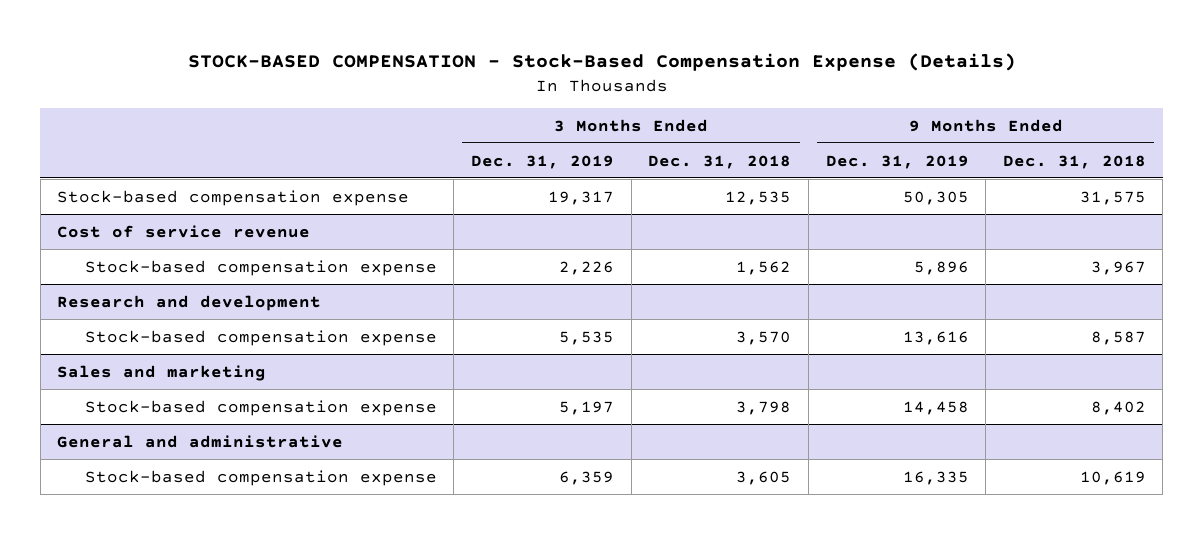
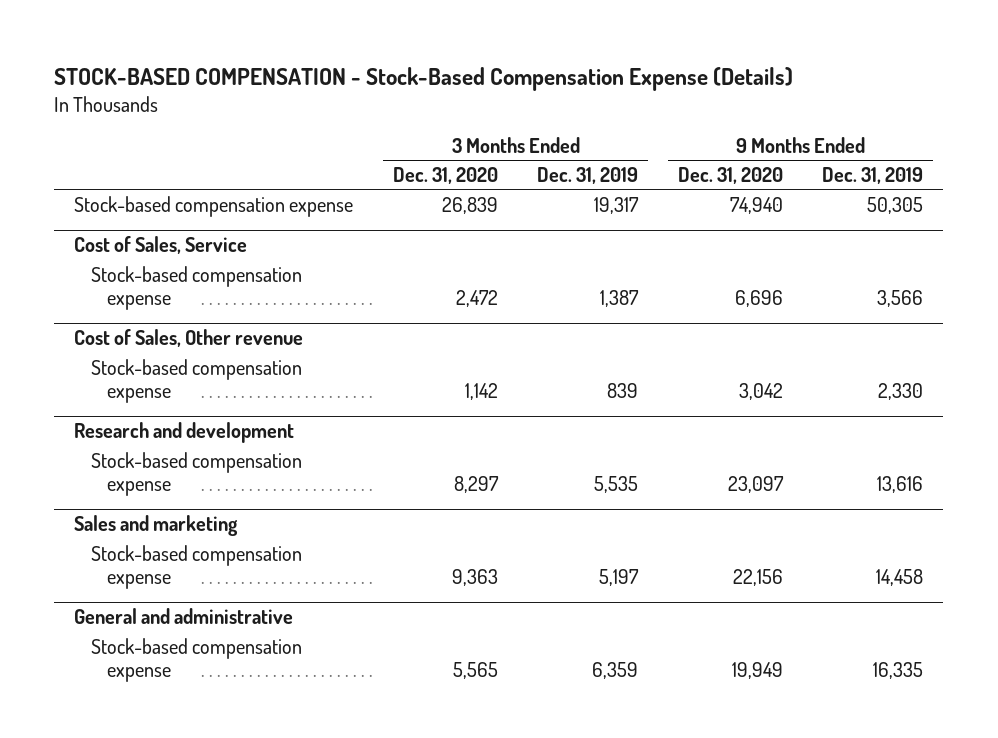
- | 3 Months Ended Dec. 31, 2019 | 3 Months Ended Dec. 31, 2018 | 9 Months Ended Dec. 31, 2019 | 9 Months Ended Dec. 31, 2018
+ | 3 Months Ended Dec. 31, 2020 | 3 Months Ended Dec. 31, 2019 | 9 Months Ended Dec. 31, 2020 | 9 Months Ended Dec. 31, 2019
- Cost of service revenue
- Stock-based compensation expense | 2,226 | 1,562 | 5,896 | 3,967
+ Cost of Sales, Service
+ Stock-based compensation expense | 2,472 | 1,387 | 6,696 | 3,566
+ Cost of Sales, Other revenue
+ Stock-based compensation expense | 1,142 | 839 | 3,042 | 2,330

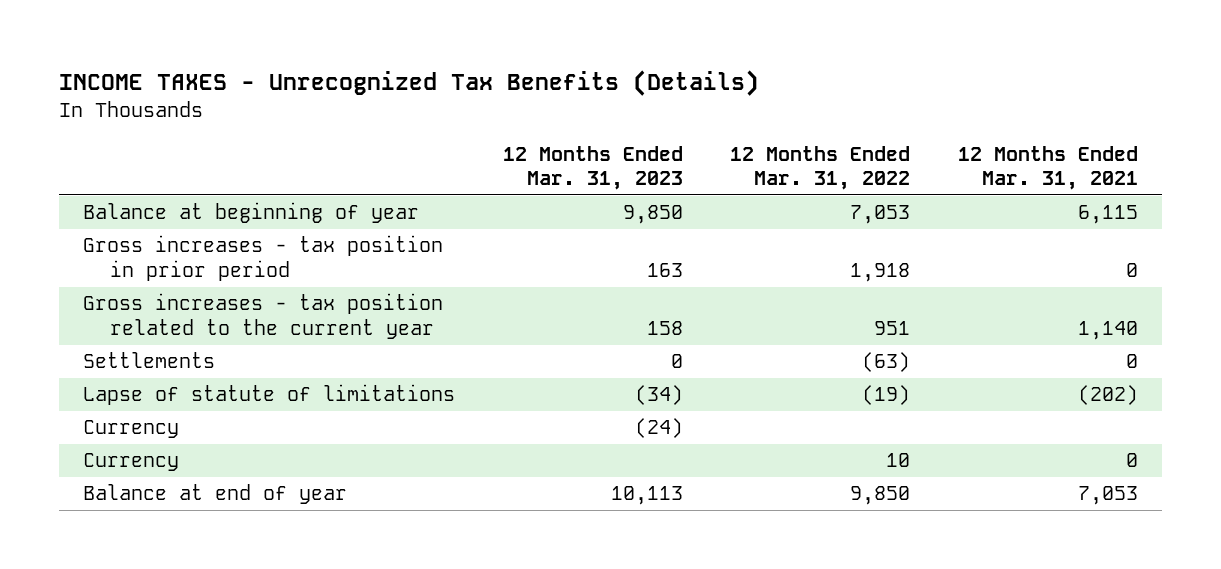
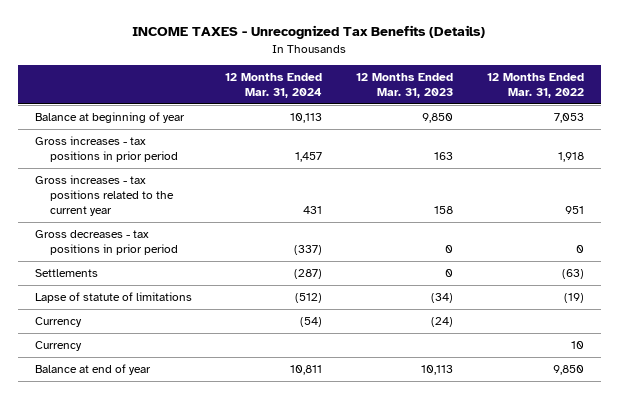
- | 12 Months Ended Mar. 31, 2023 | 12 Months Ended Mar. 31, 2022 | 12 Months Ended Mar. 31, 2021
+ | 12 Months Ended Mar. 31, 2024 | 12 Months Ended Mar. 31, 2023 | 12 Months Ended Mar. 31, 2022
- Gross increases - tax position in prior period | 163 | 1,918 | 0
- Gross increases - tax position related to the current year | 158 | 951 | 1,140
+ Gross increases - tax positions in prior period | 1,457 | 163 | 1,918
+ Gross increases - tax positions related to the current year | 431 | 158 | 951
+ Gross decreases - tax positions in prior period | (337) | 0 | 0

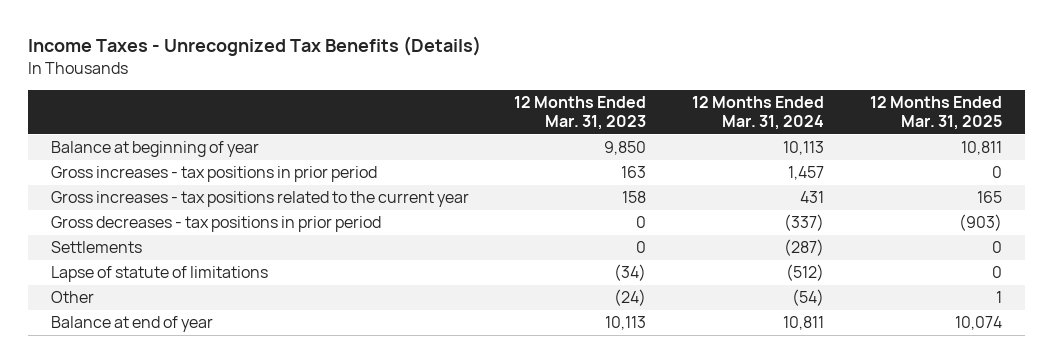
- INCOME TAXES - Unrecognized Tax Benefits (Details)
+ Income Taxes - Unrecognized Tax Benefits (Details)
- | 12 Months Ended Mar. 31, 2024 | 12 Months Ended Mar. 31, 2023 | 12 Months Ended Mar. 31, 2022
+ | 12 Months Ended Mar. 31, 2023 | 12 Months Ended Mar. 31, 2024 | 12 Months Ended Mar. 31, 2025
- Currency | (54) | (24) |
- Currency | | | 10
+ Other | (24) | (54) | 1

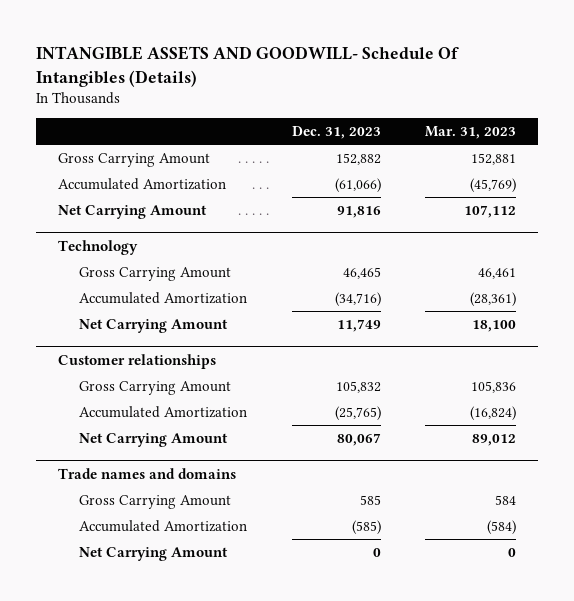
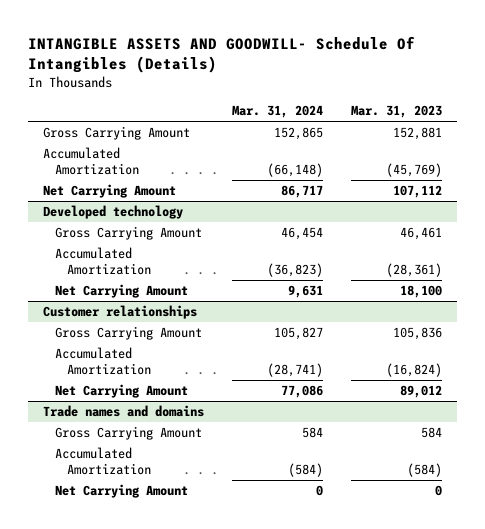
- | Dec. 31, 2023 | Mar. 31, 2023
+ | Mar. 31, 2024 | Mar. 31, 2023
- Technology
+ Developed technology

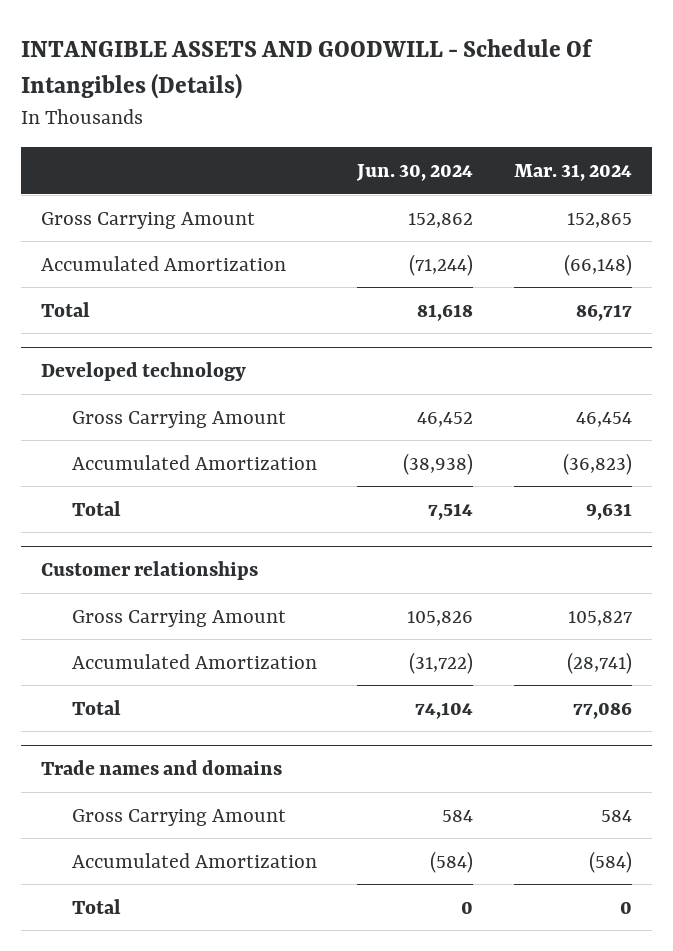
- INTANGIBLE ASSETS AND GOODWILL- Schedule Of Intangibles (Details)
+ INTANGIBLE ASSETS AND GOODWILL - Schedule Of Intangibles (Details)
- | Mar. 31, 2024 | Mar. 31, 2023
+ | Jun. 30, 2024 | Mar. 31, 2024
- Net Carrying Amount | 86,717 | 107,112
+ Total | 81,618 | 86,717
@ Developed technology
- Net Carrying Amount | 9,631 | 18,100
+ Total | 7,514 | 9,631
@ Customer relationships
- Net Carrying Amount | 77,086 | 89,012
+ Total | 74,104 | 77,086
@ Trade names and domains
- Net Carrying Amount | 0 | 0
+ Total | 0 | 0

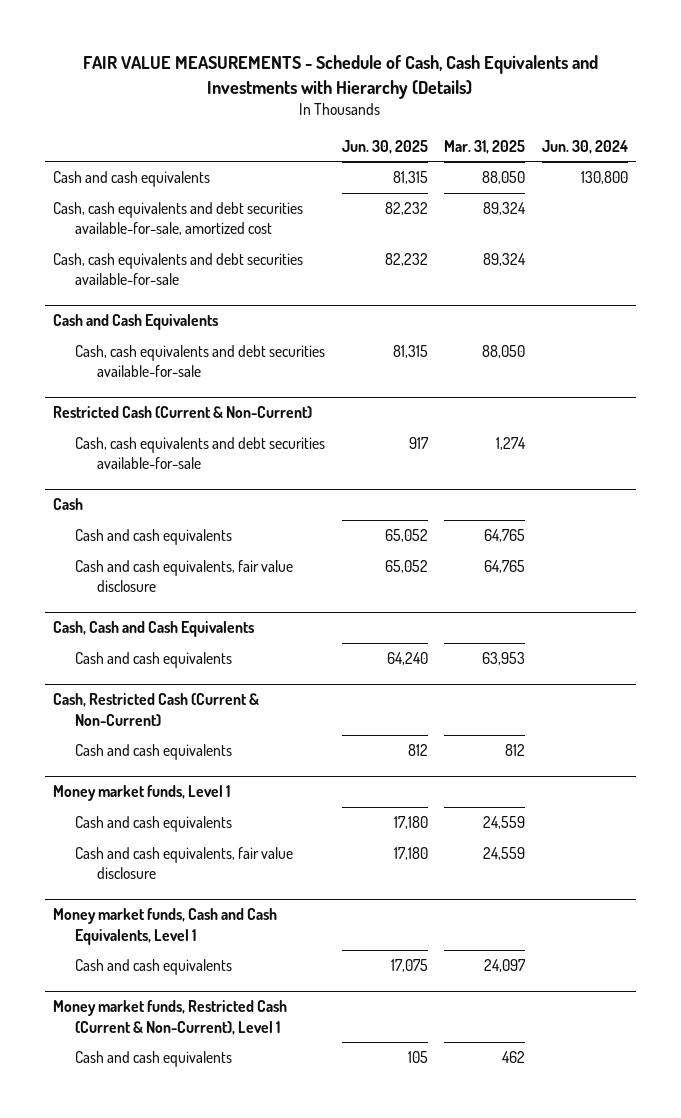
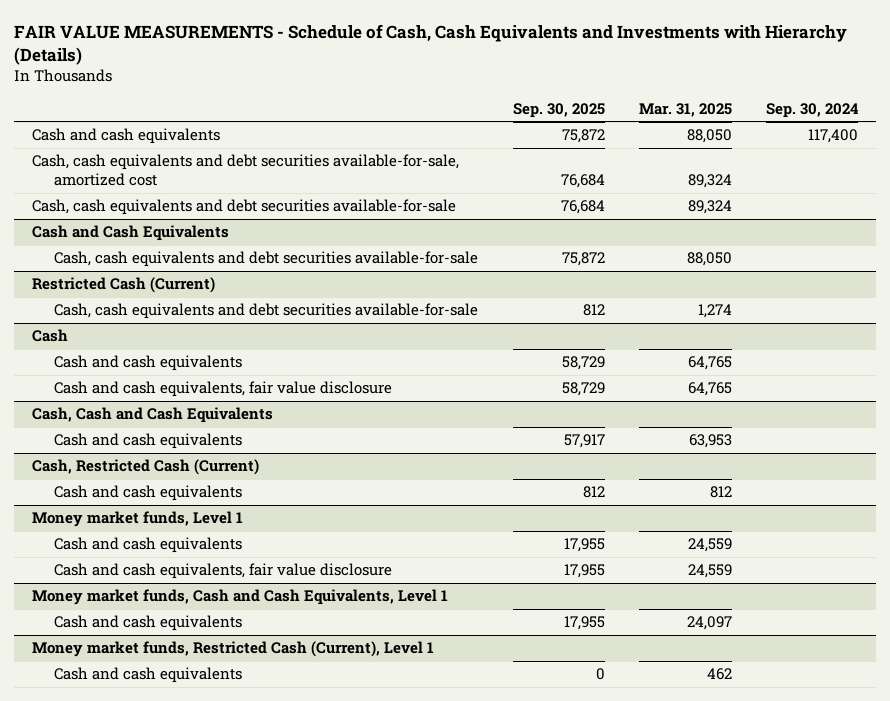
- | Jun. 30, 2025 | Mar. 31, 2025 | Jun. 30, 2024
+ | Sep. 30, 2025 | Mar. 31, 2025 | Sep. 30, 2024
- Restricted Cash (Current & Non-Current)
+ Restricted Cash (Current)
- Cash, Restricted Cash (Current & Non-Current)
+ Cash, Restricted Cash (Current)
- Money market funds, Restricted Cash (Current & Non-Current), Level 1
+ Money market funds, Restricted Cash (Current), Level 1

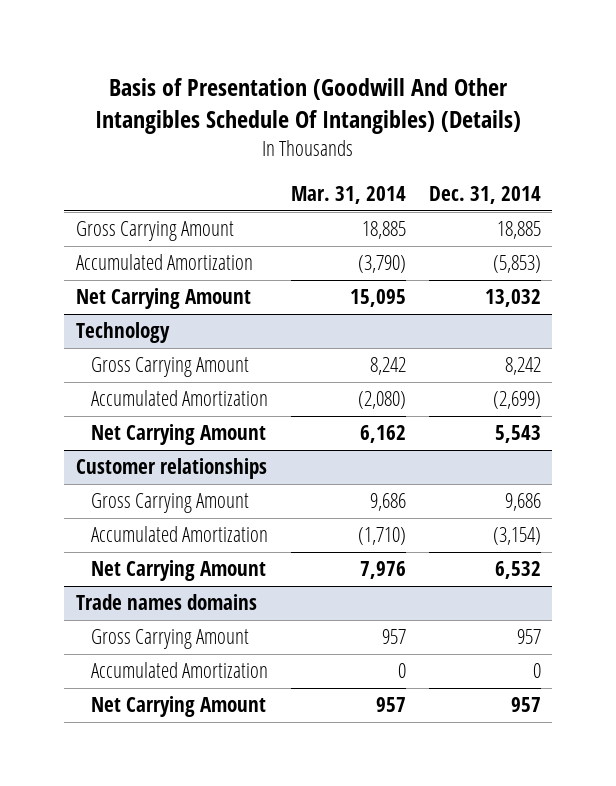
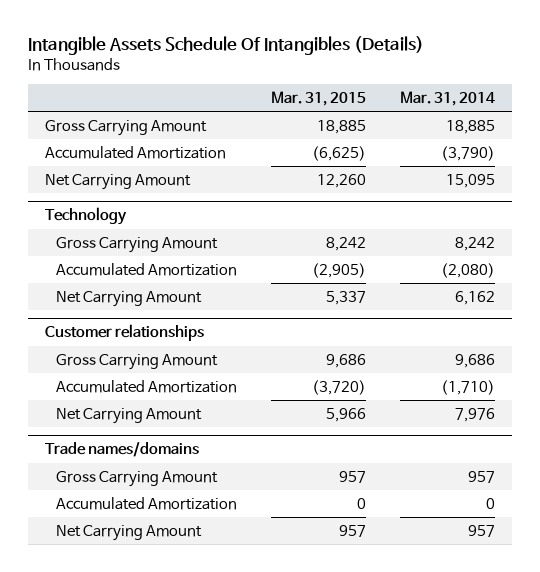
- Basis of Presentation (Goodwill And Other Intangibles Schedule Of Intangibles) (Details)
+ Intangible Assets Schedule Of Intangibles (Details)
- | Mar. 31, 2014 | Dec. 31, 2014
+ | Mar. 31, 2015 | Mar. 31, 2014
- Trade names domains
+ Trade names/domains

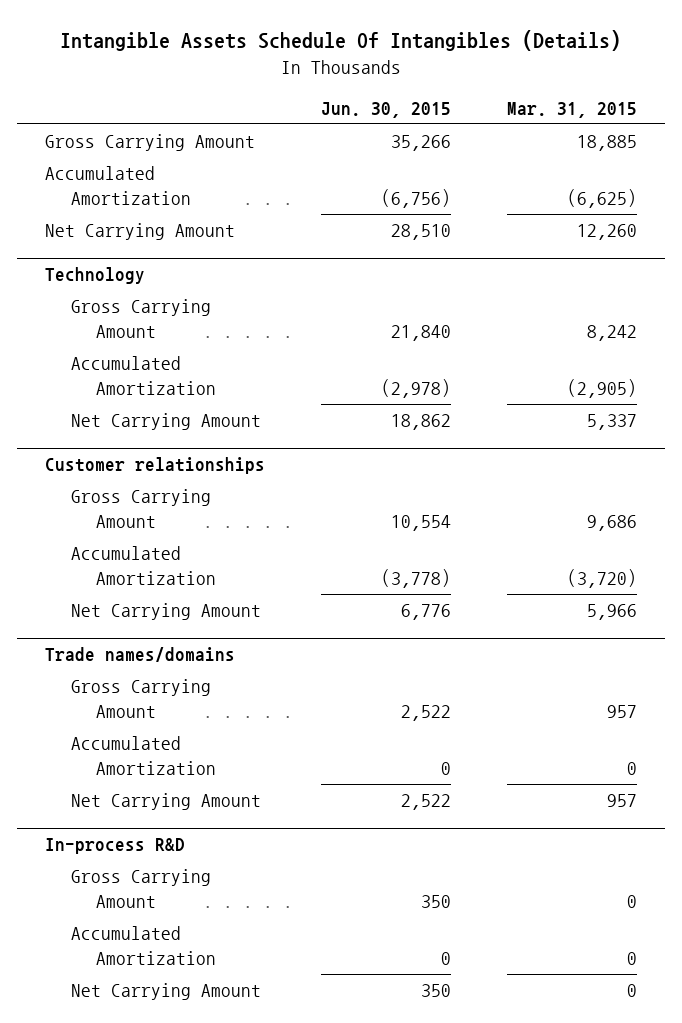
- | Mar. 31, 2015 | Mar. 31, 2014
+ | Jun. 30, 2015 | Mar. 31, 2015
+ In-process R&D
+ Gross Carrying Amount | 350 | 0
+ Accumulated Amortization | 0 | 0
+ Net Carrying Amount | 350 | 0

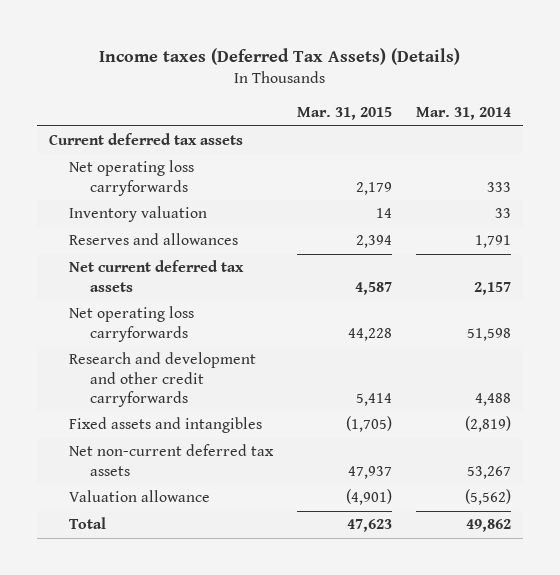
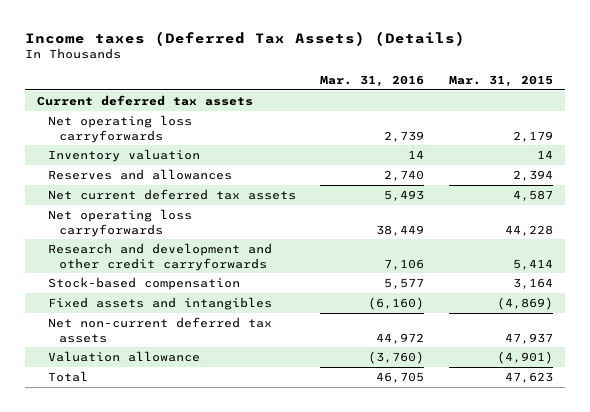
- | Mar. 31, 2015 | Mar. 31, 2014
+ | Mar. 31, 2016 | Mar. 31, 2015
- Fixed assets and intangibles | (1,705) | (2,819)
+ Stock-based compensation | 5,577 | 3,164
+ Fixed assets and intangibles | (6,160) | (4,869)

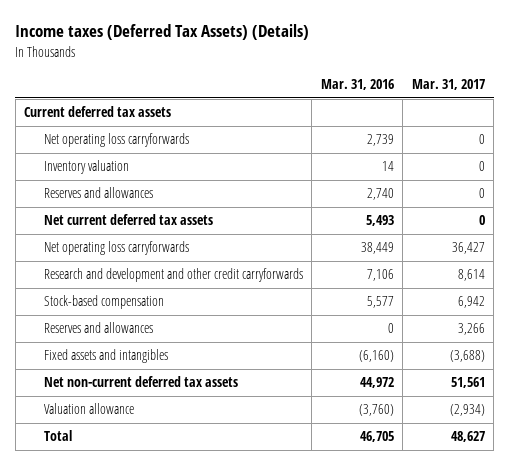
- | Mar. 31, 2016 | Mar. 31, 2015
+ | Mar. 31, 2016 | Mar. 31, 2017
+ Reserves and allowances | 0 | 3,266

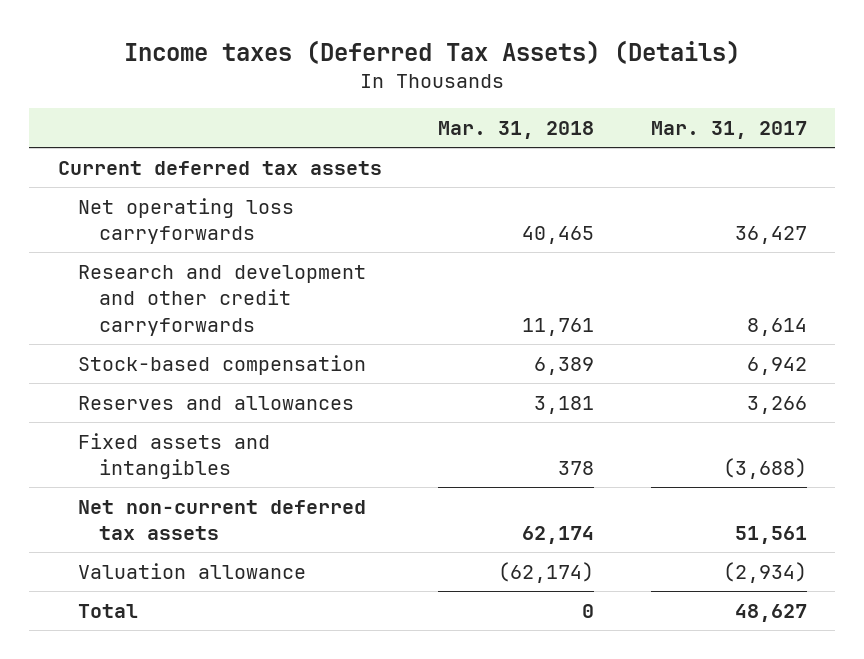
- | Mar. 31, 2016 | Mar. 31, 2017
+ | Mar. 31, 2018 | Mar. 31, 2017
- Net operating loss carryforwards | 2,739 | 0
- Inventory valuation | 14 | 0
- Reserves and allowances | 2,740 | 0
- Net current deferred tax assets | 5,493 | 0

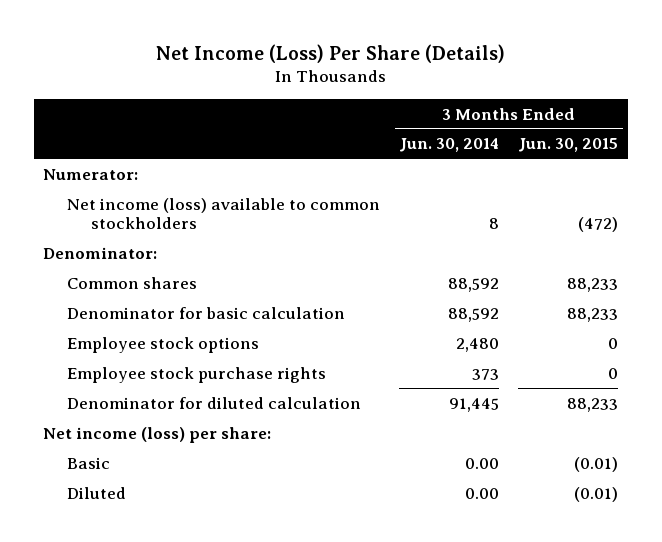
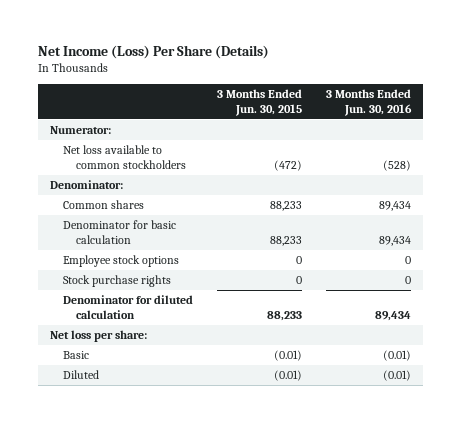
- | 3 Months Ended Jun. 30, 2014 | 3 Months Ended Jun. 30, 2015
+ | 3 Months Ended Jun. 30, 2015 | 3 Months Ended Jun. 30, 2016
- Net income (loss) available to common stockholders | 8 | (472)
+ Net loss available to common stockholders | (472) | (528)
- Employee stock purchase rights | 373 | 0
+ Stock purchase rights | 0 | 0
- Net income (loss) per share:
+ Net loss per share:

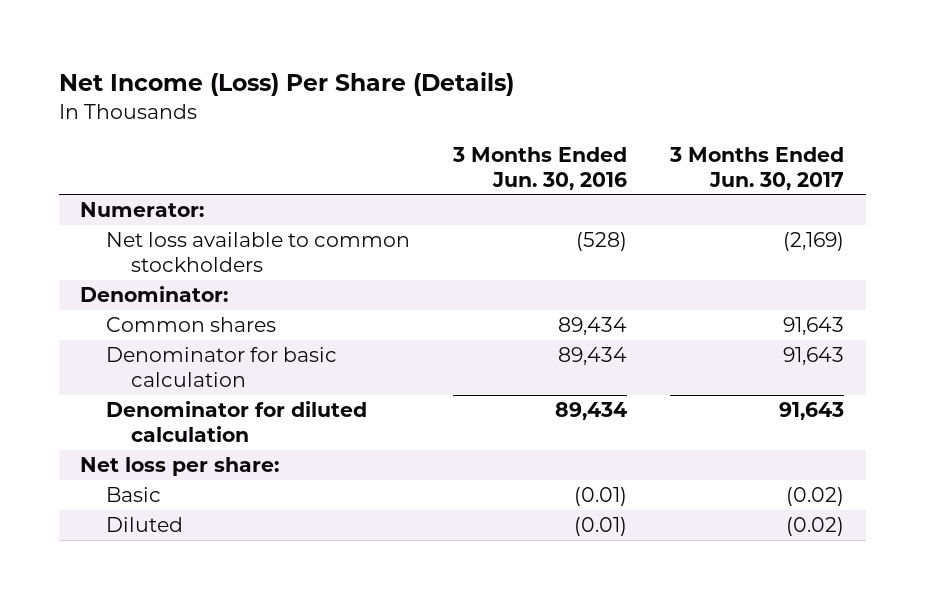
- | 3 Months Ended Jun. 30, 2015 | 3 Months Ended Jun. 30, 2016
+ | 3 Months Ended Jun. 30, 2016 | 3 Months Ended Jun. 30, 2017
- Employee stock options | 0 | 0
- Stock purchase rights | 0 | 0

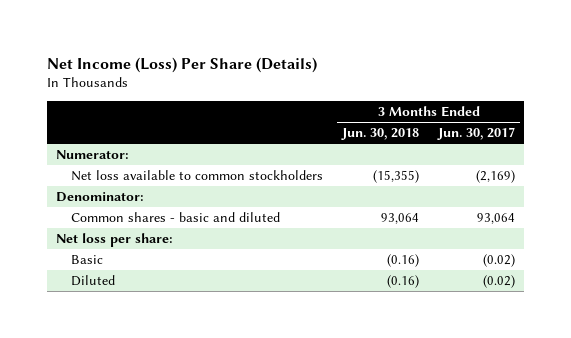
- | 3 Months Ended Jun. 30, 2016 | 3 Months Ended Jun. 30, 2017
+ | 3 Months Ended Jun. 30, 2018 | 3 Months Ended Jun. 30, 2017
- Common shares | 89,434 | 91,643
- Denominator for basic calculation | 89,434 | 91,643
- Denominator for diluted calculation | 89,434 | 91,643
+ Common shares - basic and diluted | 93,064 | 93,064

